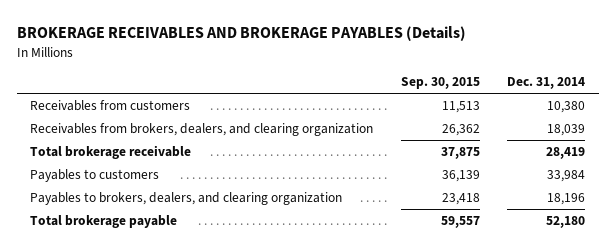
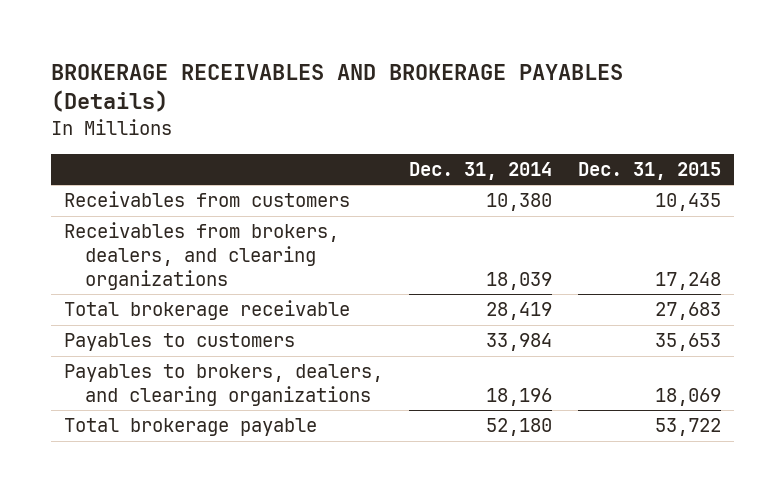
- | Sep. 30, 2015 | Dec. 31, 2014
+ | Dec. 31, 2014 | Dec. 31, 2015
- Receivables from brokers, dealers, and clearing organization | 26,362 | 18,039
+ Receivables from brokers, dealers, and clearing organizations | 18,039 | 17,248
- Payables to brokers, dealers, and clearing organization | 23,418 | 18,196
+ Payables to brokers, dealers, and clearing organizations | 18,196 | 18,069

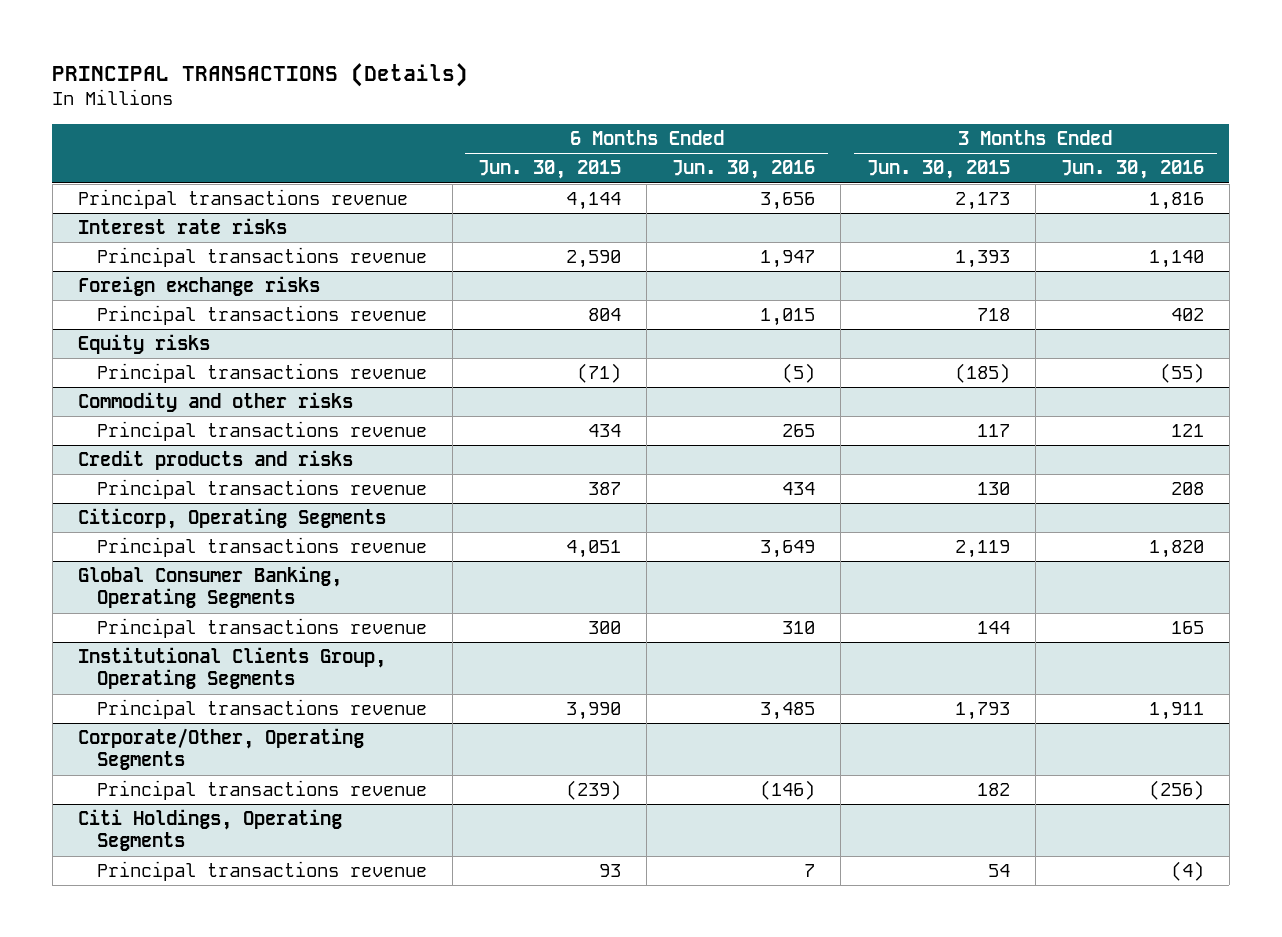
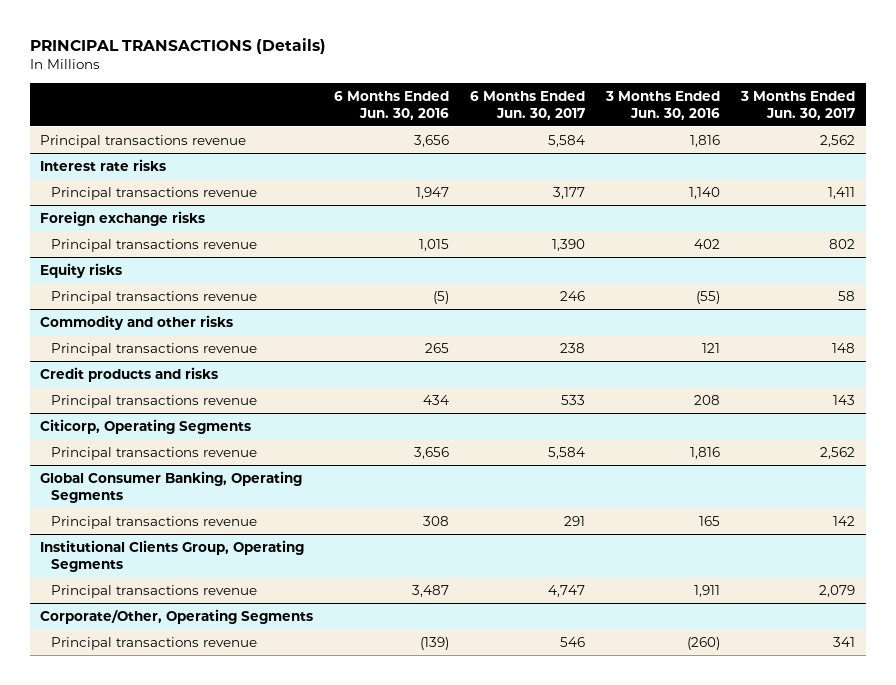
- | 6 Months Ended Jun. 30, 2015 | 6 Months Ended Jun. 30, 2016 | 3 Months Ended Jun. 30, 2015 | 3 Months Ended Jun. 30, 2016
+ | 6 Months Ended Jun. 30, 2016 | 6 Months Ended Jun. 30, 2017 | 3 Months Ended Jun. 30, 2016 | 3 Months Ended Jun. 30, 2017
@ Citicorp, Operating Segments
- Principal transactions revenue | 4,051 | 3,649 | 2,119 | 1,820
+ Principal transactions revenue | 3,656 | 5,584 | 1,816 | 2,562
@ Global Consumer Banking, Operating Segments
- Principal transactions revenue | 300 | 310 | 144 | 165
+ Principal transactions revenue | 308 | 291 | 165 | 142
@ Institutional Clients Group, Operating Segments
- Principal transactions revenue | 3,990 | 3,485 | 1,793 | 1,911
+ Principal transactions revenue | 3,487 | 4,747 | 1,911 | 2,079
@ Corporate/Other, Operating Segments
- Principal transactions revenue | (239) | (146) | 182 | (256)
- Citi Holdings, Operating Segments
- Principal transactions revenue | 93 | 7 | 54 | (4)
@ Corporate/Other, Operating Segments
+ Principal transactions revenue | (139) | 546 | (260) | 341

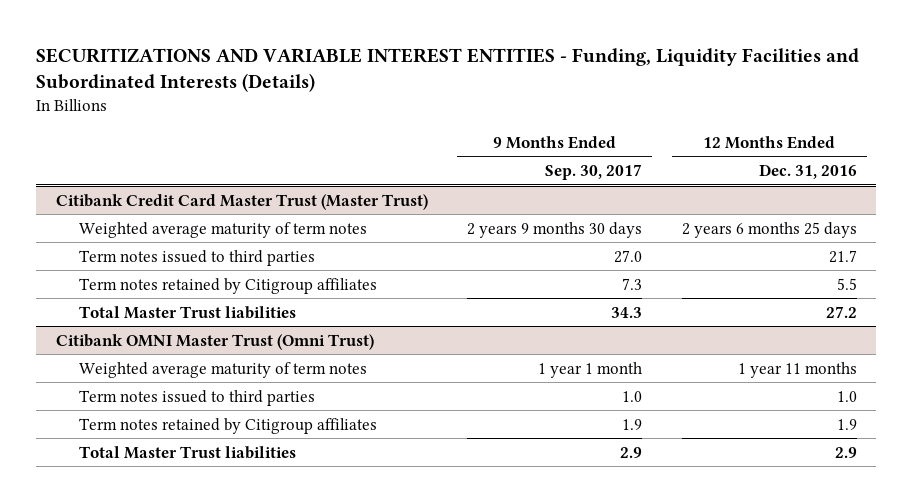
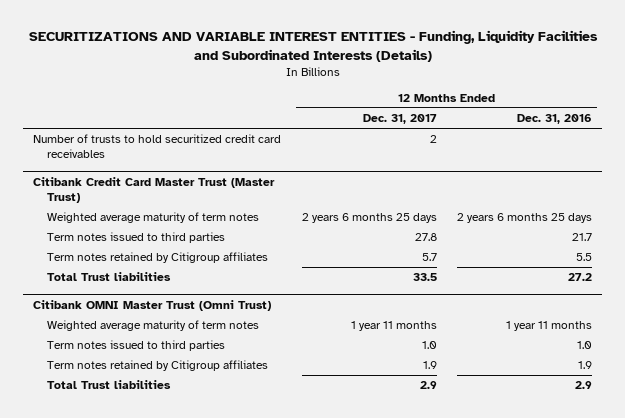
- | 9 Months Ended Sep. 30, 2017 | 12 Months Ended Dec. 31, 2016
+ | 12 Months Ended Dec. 31, 2017 | 12 Months Ended Dec. 31, 2016
+ Number of trusts to hold securitized credit card receivables | 2 |
@ Citibank Credit Card Master Trust (Master Trust)
- Total Master Trust liabilities | 34.3 | 27.2
+ Total Trust liabilities | 33.5 | 27.2
@ Citibank OMNI Master Trust (Omni Trust)
- Total Master Trust liabilities | 2.9 | 2.9
+ Total Trust liabilities | 2.9 | 2.9

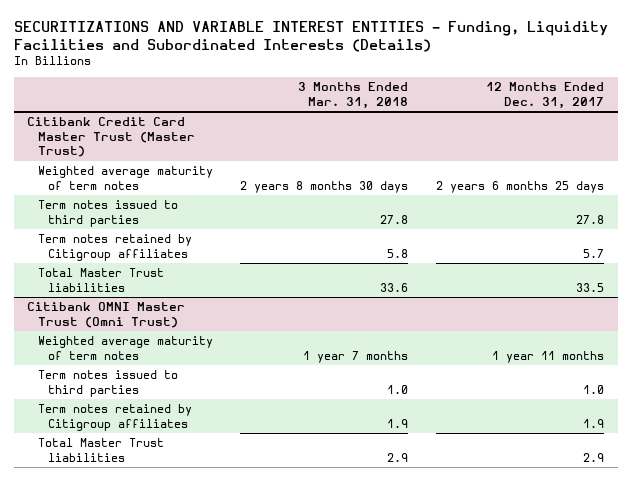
- | 12 Months Ended Dec. 31, 2017 | 12 Months Ended Dec. 31, 2016
+ | 3 Months Ended Mar. 31, 2018 | 12 Months Ended Dec. 31, 2017
- Number of trusts to hold securitized credit card receivables | 2 |
@ Citibank Credit Card Master Trust (Master Trust)
- Total Trust liabilities | 33.5 | 27.2
+ Total Master Trust liabilities | 33.6 | 33.5
@ Citibank OMNI Master Trust (Omni Trust)
- Total Trust liabilities | 2.9 | 2.9
+ Total Master Trust liabilities | 2.9 | 2.9

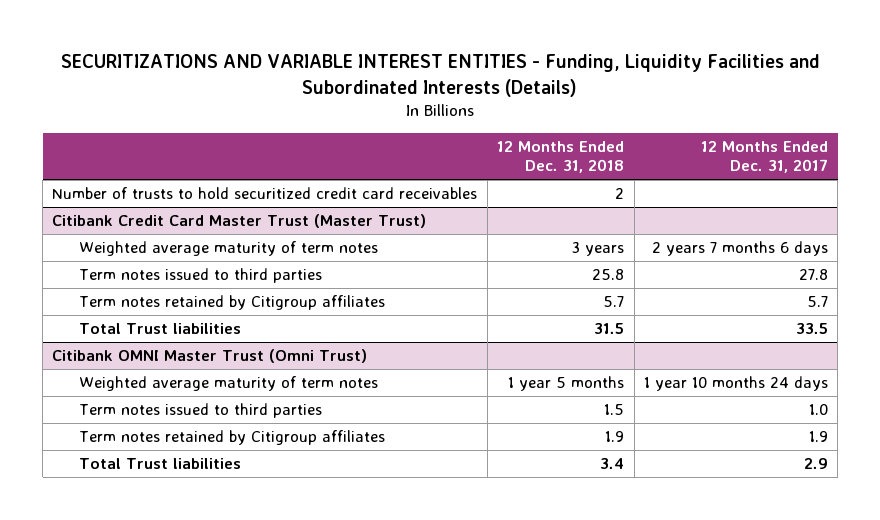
- | 3 Months Ended Mar. 31, 2018 | 12 Months Ended Dec. 31, 2017
+ | 12 Months Ended Dec. 31, 2018 | 12 Months Ended Dec. 31, 2017
+ Number of trusts to hold securitized credit card receivables | 2 |
@ Citibank Credit Card Master Trust (Master Trust)
- Weighted average maturity of term notes | 2 years 8 months 30 days | 2 years 6 months 25 days
+ Weighted average maturity of term notes | 3 years | 2 years 7 months 6 days
- Total Master Trust liabilities | 33.6 | 33.5
+ Total Trust liabilities | 31.5 | 33.5
@ Citibank OMNI Master Trust (Omni Trust)
- Weighted average maturity of term notes | 1 year 7 months | 1 year 11 months
+ Weighted average maturity of term notes | 1 year 5 months | 1 year 10 months 24 days
- Total Master Trust liabilities | 2.9 | 2.9
+ Total Trust liabilities | 3.4 | 2.9

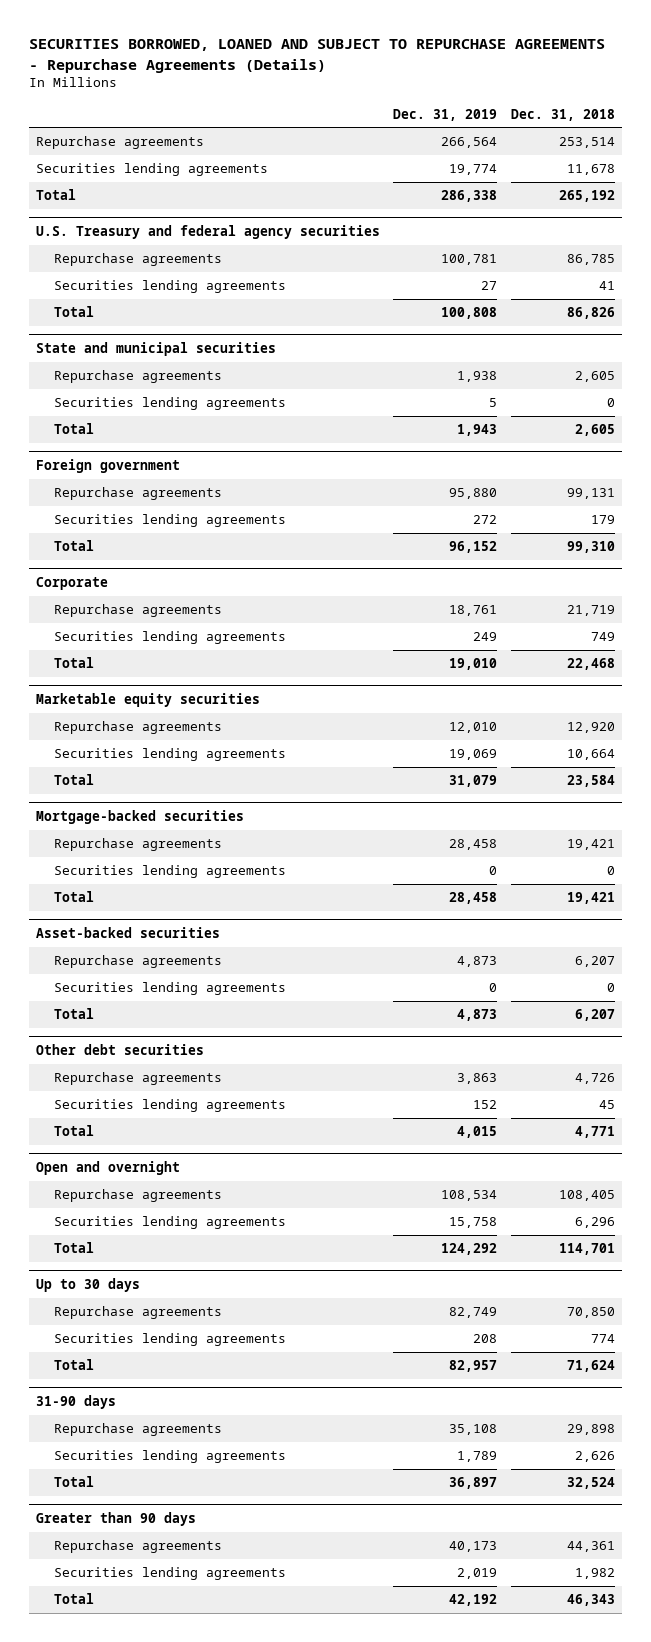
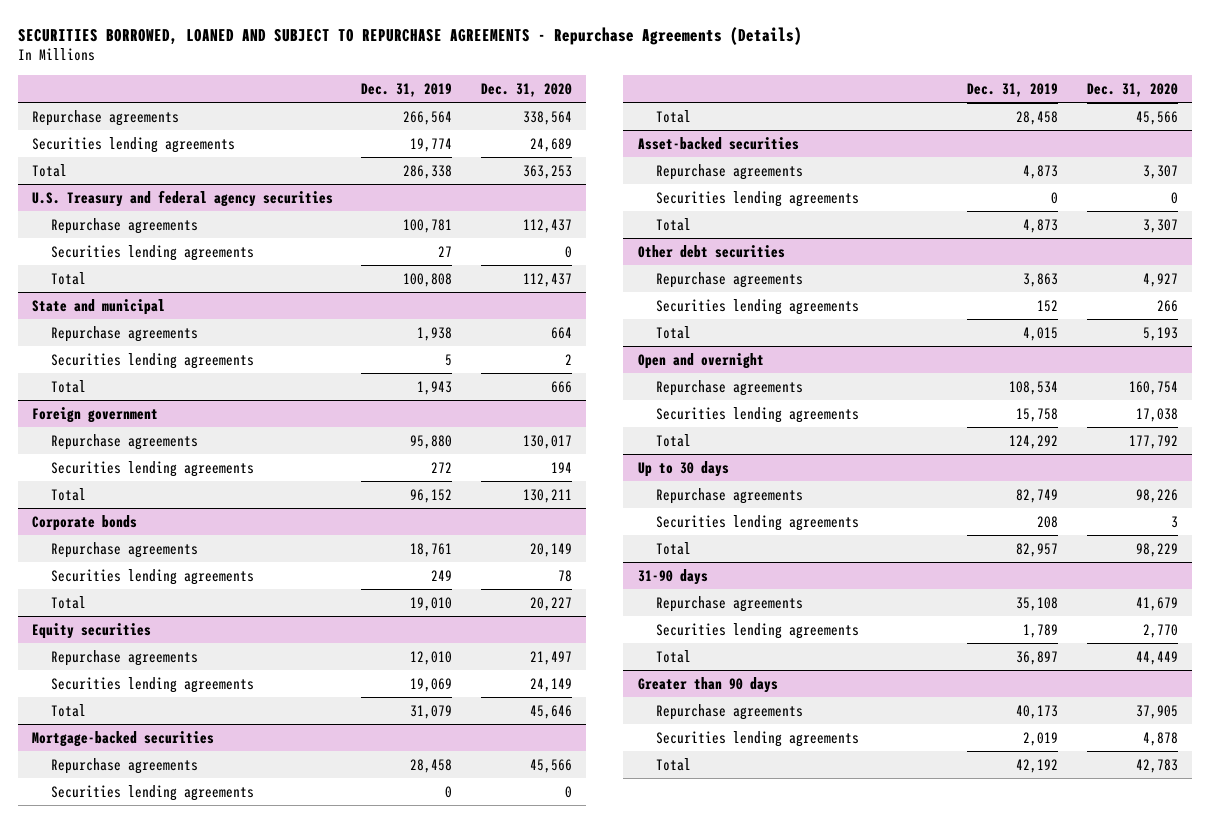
- | Dec. 31, 2019 | Dec. 31, 2018
+ | Dec. 31, 2019 | Dec. 31, 2020
- State and municipal securities
+ State and municipal
- Corporate
+ Corporate bonds
- Marketable equity securities
+ Equity securities

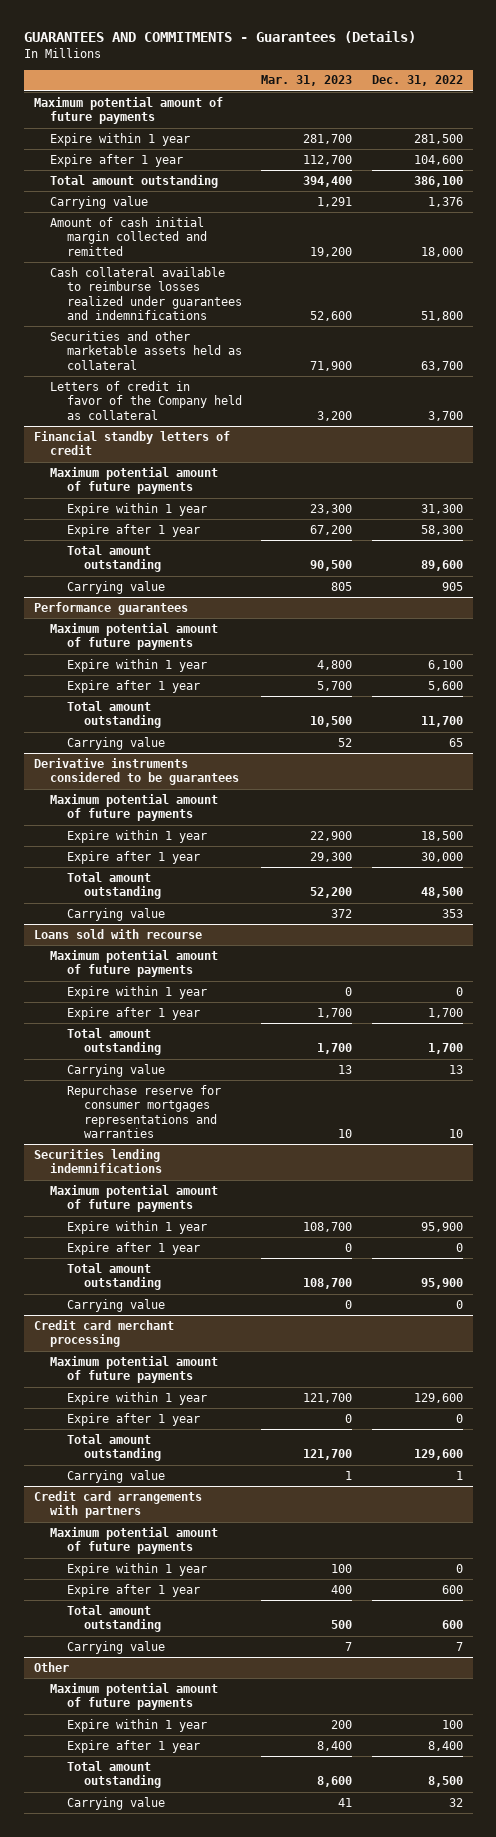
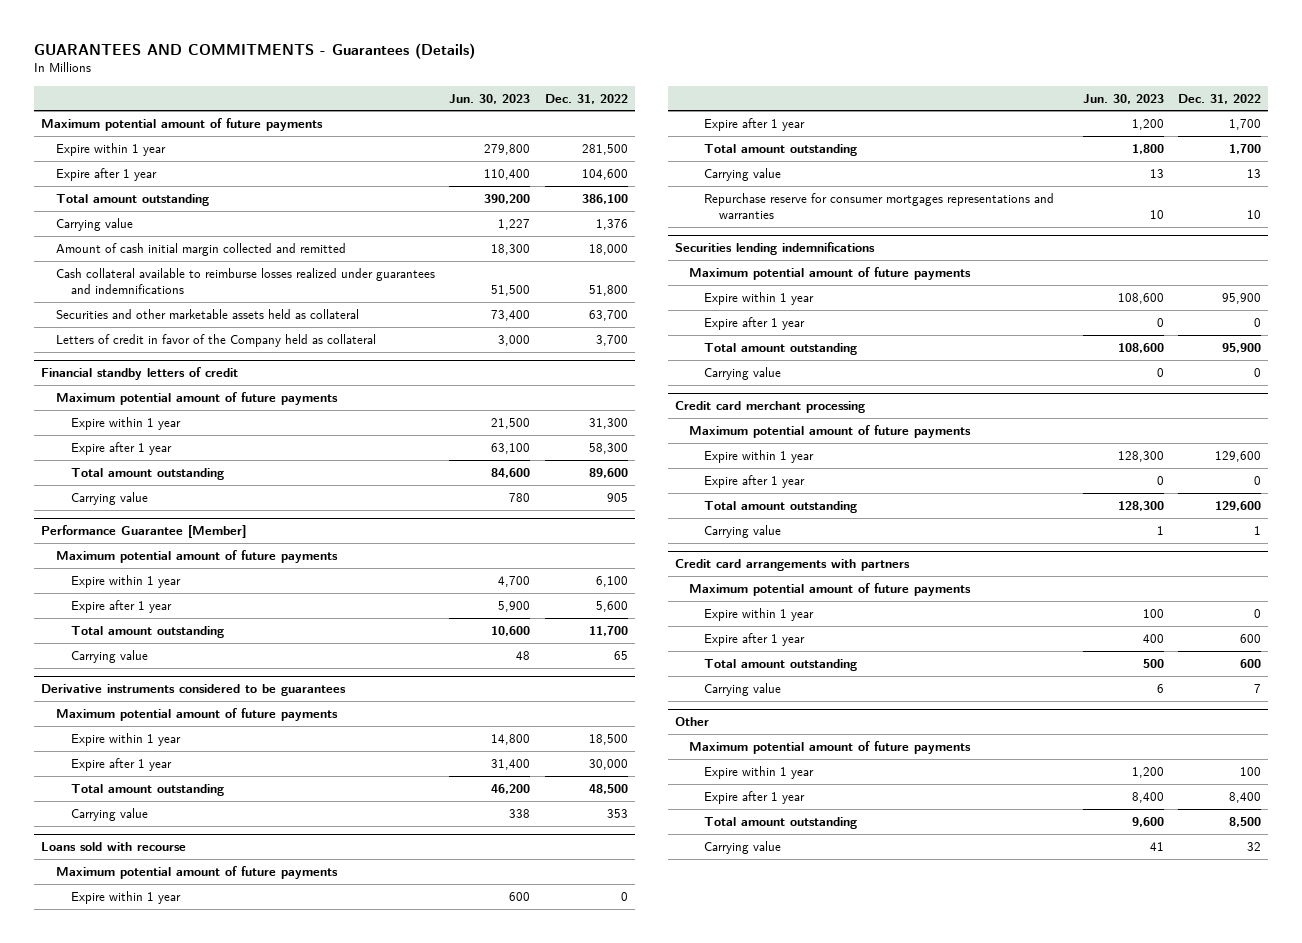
- | Mar. 31, 2023 | Dec. 31, 2022
+ | Jun. 30, 2023 | Dec. 31, 2022
- Performance guarantees
+ Performance Guarantee [Member]

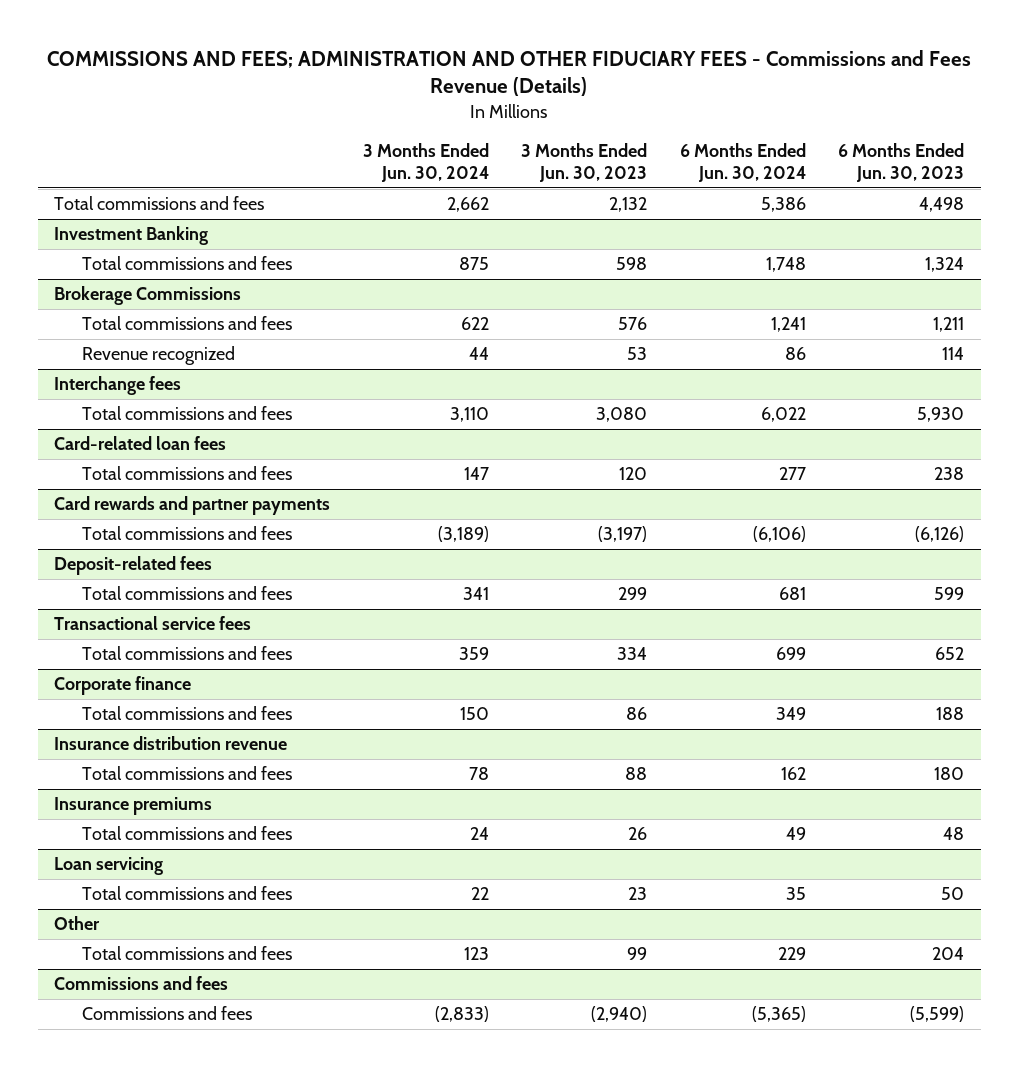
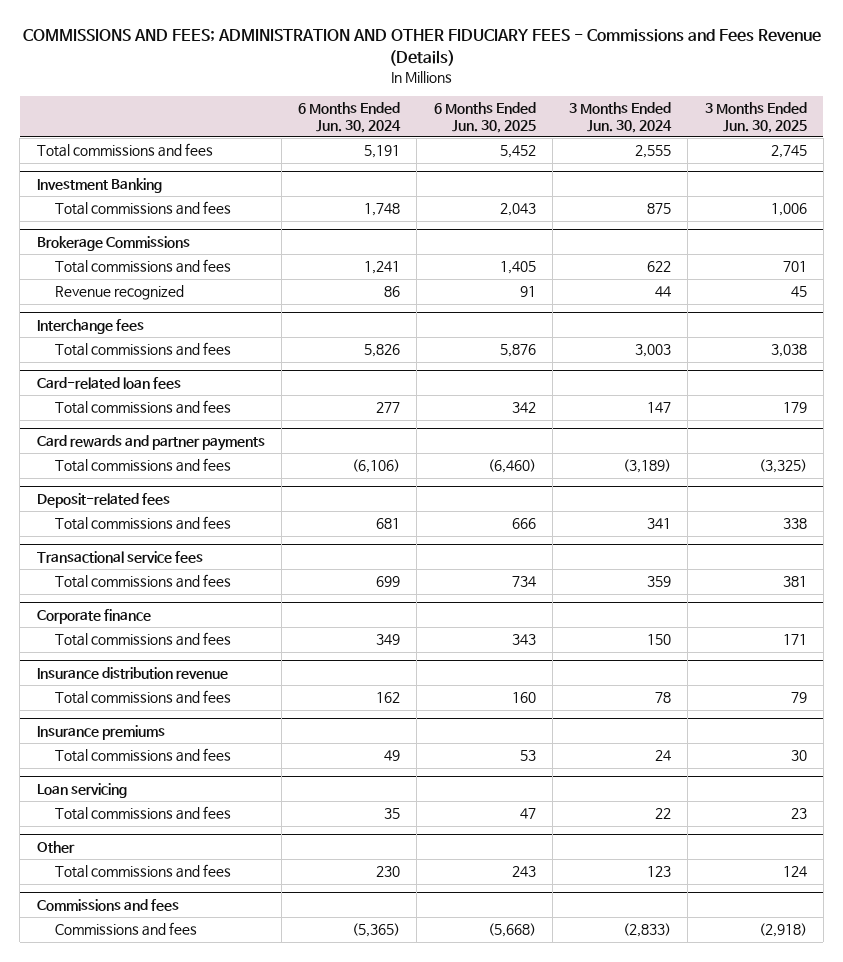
- | 3 Months Ended Jun. 30, 2024 | 3 Months Ended Jun. 30, 2023 | 6 Months Ended Jun. 30, 2024 | 6 Months Ended Jun. 30, 2023
+ | 6 Months Ended Jun. 30, 2024 | 6 Months Ended Jun. 30, 2025 | 3 Months Ended Jun. 30, 2024 | 3 Months Ended Jun. 30, 2025
- Total commissions and fees | 2,662 | 2,132 | 5,386 | 4,498
+ Total commissions and fees | 5,191 | 5,452 | 2,555 | 2,745
@ Interchange fees
- Total commissions and fees | 3,110 | 3,080 | 6,022 | 5,930
+ Total commissions and fees | 5,826 | 5,876 | 3,003 | 3,038
@ Other
- Total commissions and fees | 123 | 99 | 229 | 204
+ Total commissions and fees | 230 | 243 | 123 | 124

